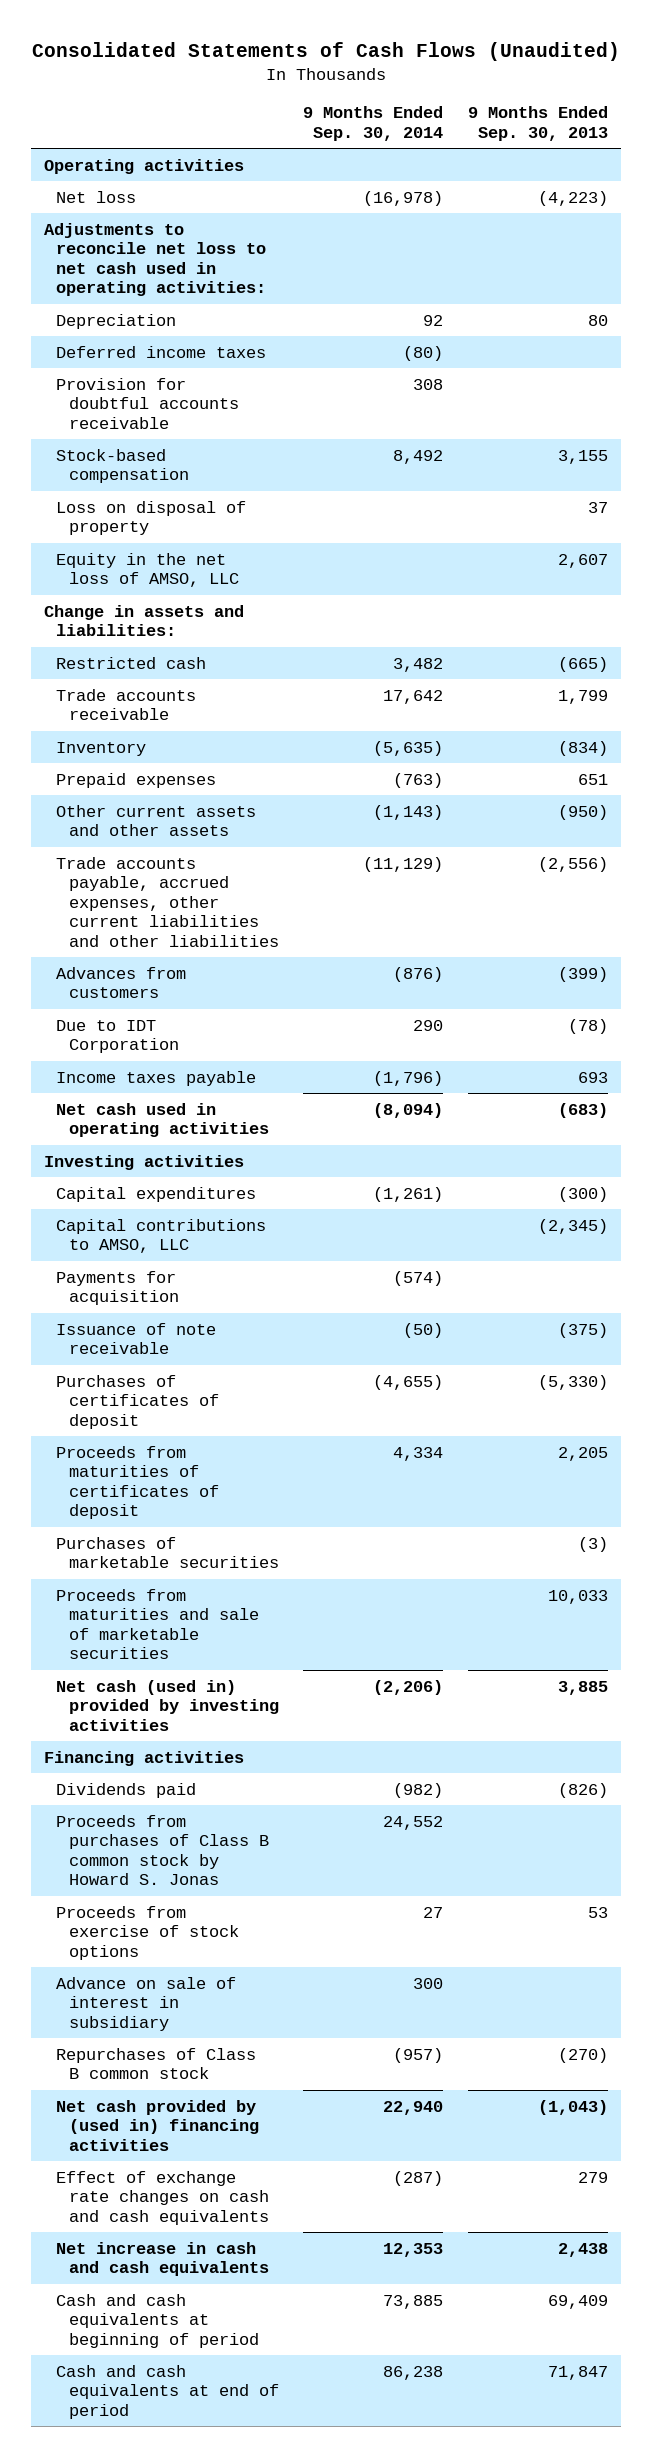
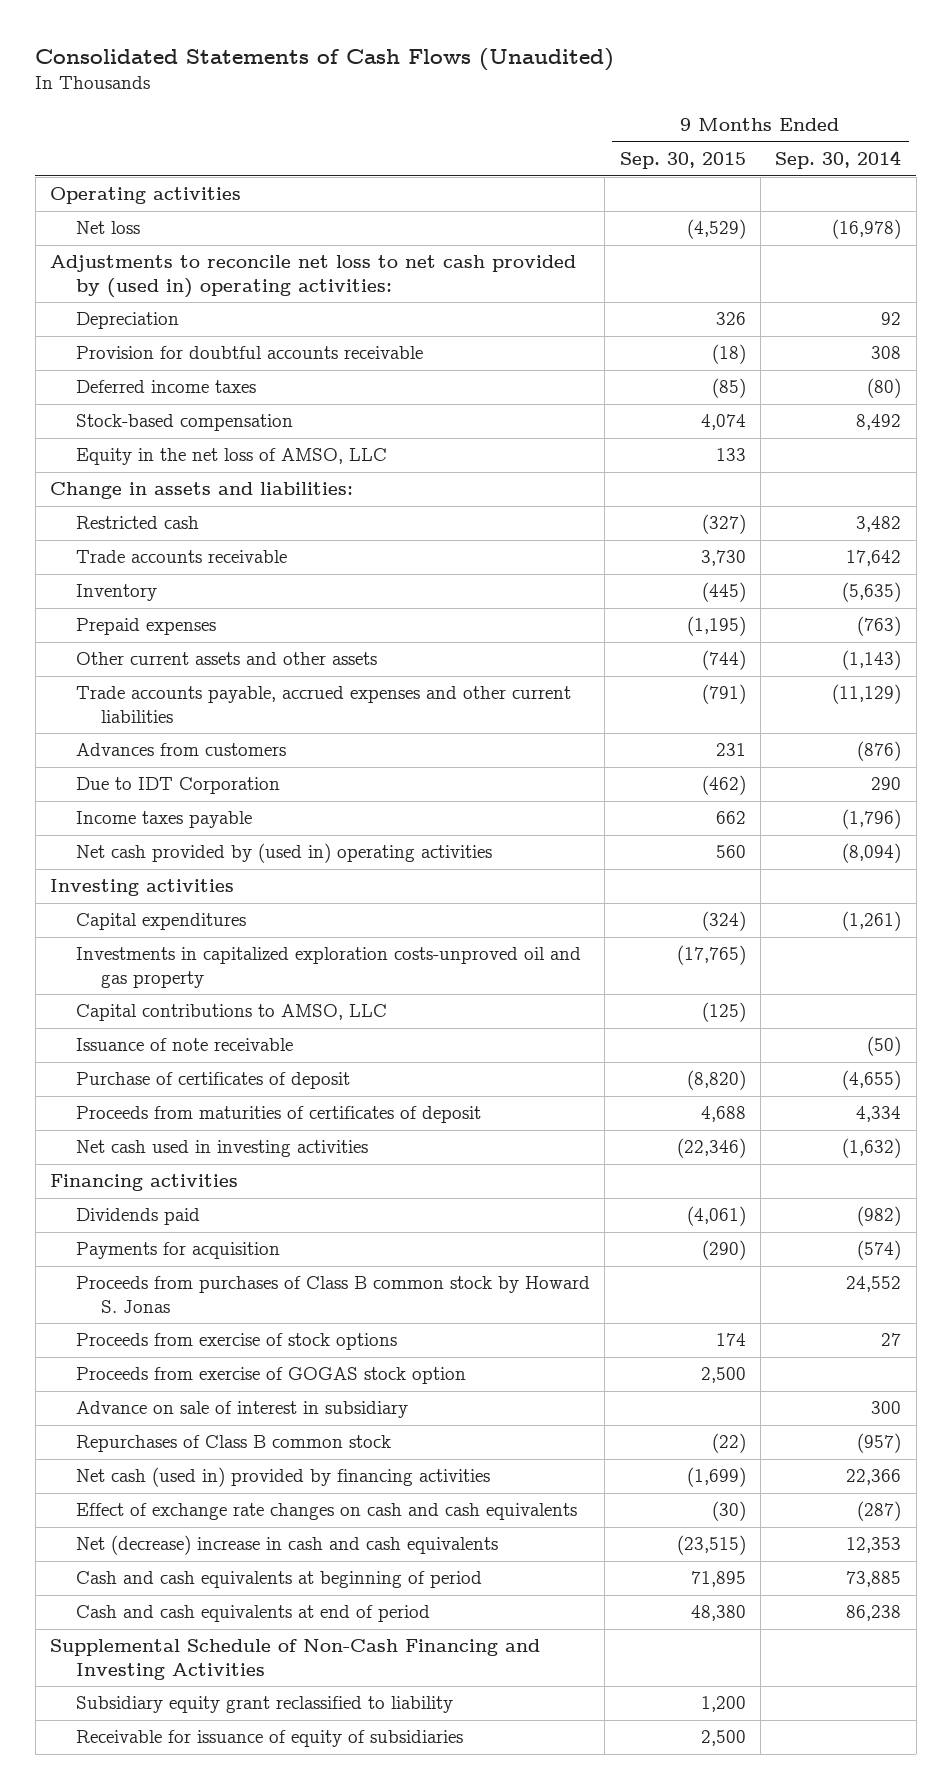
- | 9 Months Ended Sep. 30, 2014 | 9 Months Ended Sep. 30, 2013
+ | 9 Months Ended Sep. 30, 2015 | 9 Months Ended Sep. 30, 2014
- Adjustments to reconcile net loss to net cash used in operating activities:
+ Adjustments to reconcile net loss to net cash provided by (used in) operating activities:
moved down: Deferred income taxes | (85) | (80)
- Loss on disposal of property | | 37
- Trade accounts payable, accrued expenses, other current liabilities and other liabilities | (11,129) | (2,556)
+ Trade accounts payable, accrued expenses and other current liabilities | (791) | (11,129)
- Net cash used in operating activities | (8,094) | (683)
+ Net cash provided by (used in) operating activities | 560 | (8,094)
+ Investments in capitalized exploration costs-unproved oil and gas property | (17,765) |
- Purchases of certificates of deposit | (4,655) | (5,330)
+ Purchase of certificates of deposit | (8,820) | (4,655)
- Purchases of marketable securities | | (3)
- Proceeds from maturities and sale of marketable securities | | 10,033
- Net cash (used in) provided by investing activities | (2,206) | 3,885
+ Net cash used in investing activities | (22,346) | (1,632)
moved down: Payments for acquisition | (290) | (574)
+ Proceeds from exercise of GOGAS stock option | 2,500 |
- Net cash provided by (used in) financing activities | 22,940 | (1,043)
+ Net cash (used in) provided by financing activities | (1,699) | 22,366
- Net increase in cash and cash equivalents | 12,353 | 2,438
+ Net (decrease) increase in cash and cash equivalents | (23,515) | 12,353
+ Supplemental Schedule of Non-Cash Financing and Investing Activities
+ Subsidiary equity grant reclassified to liability | 1,200 |
+ Receivable for issuance of equity of subsidiaries | 2,500 |

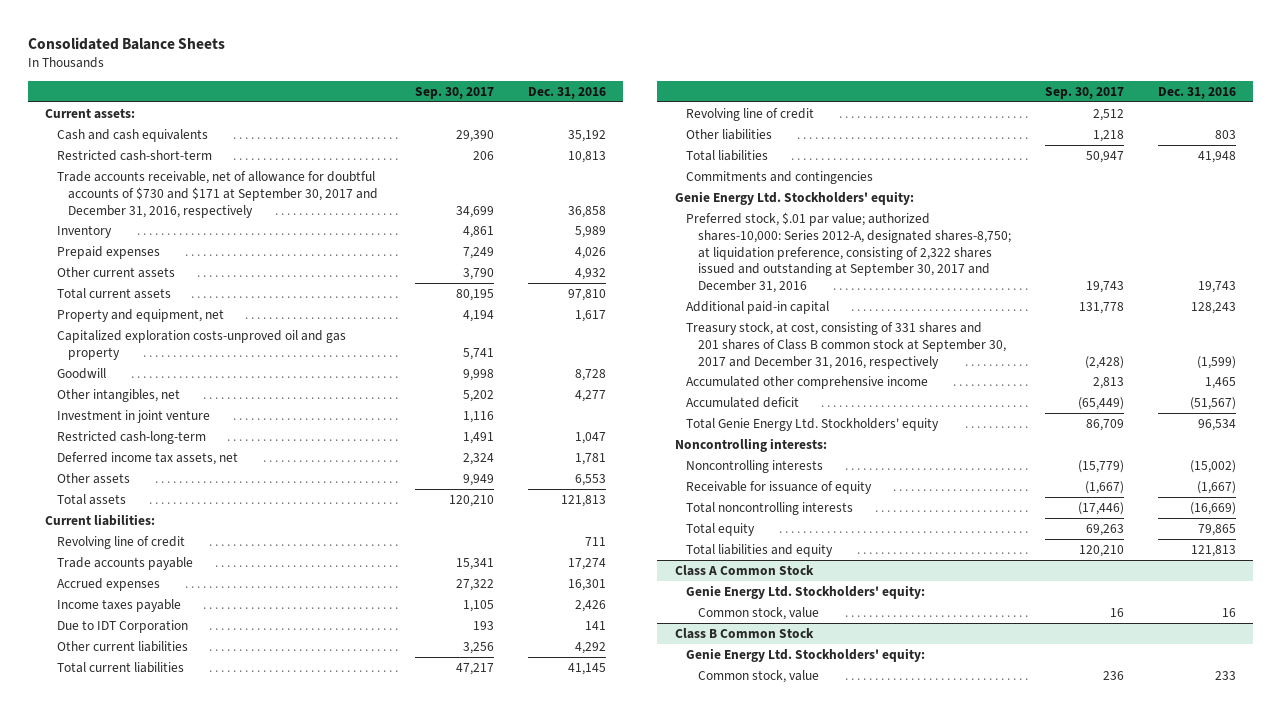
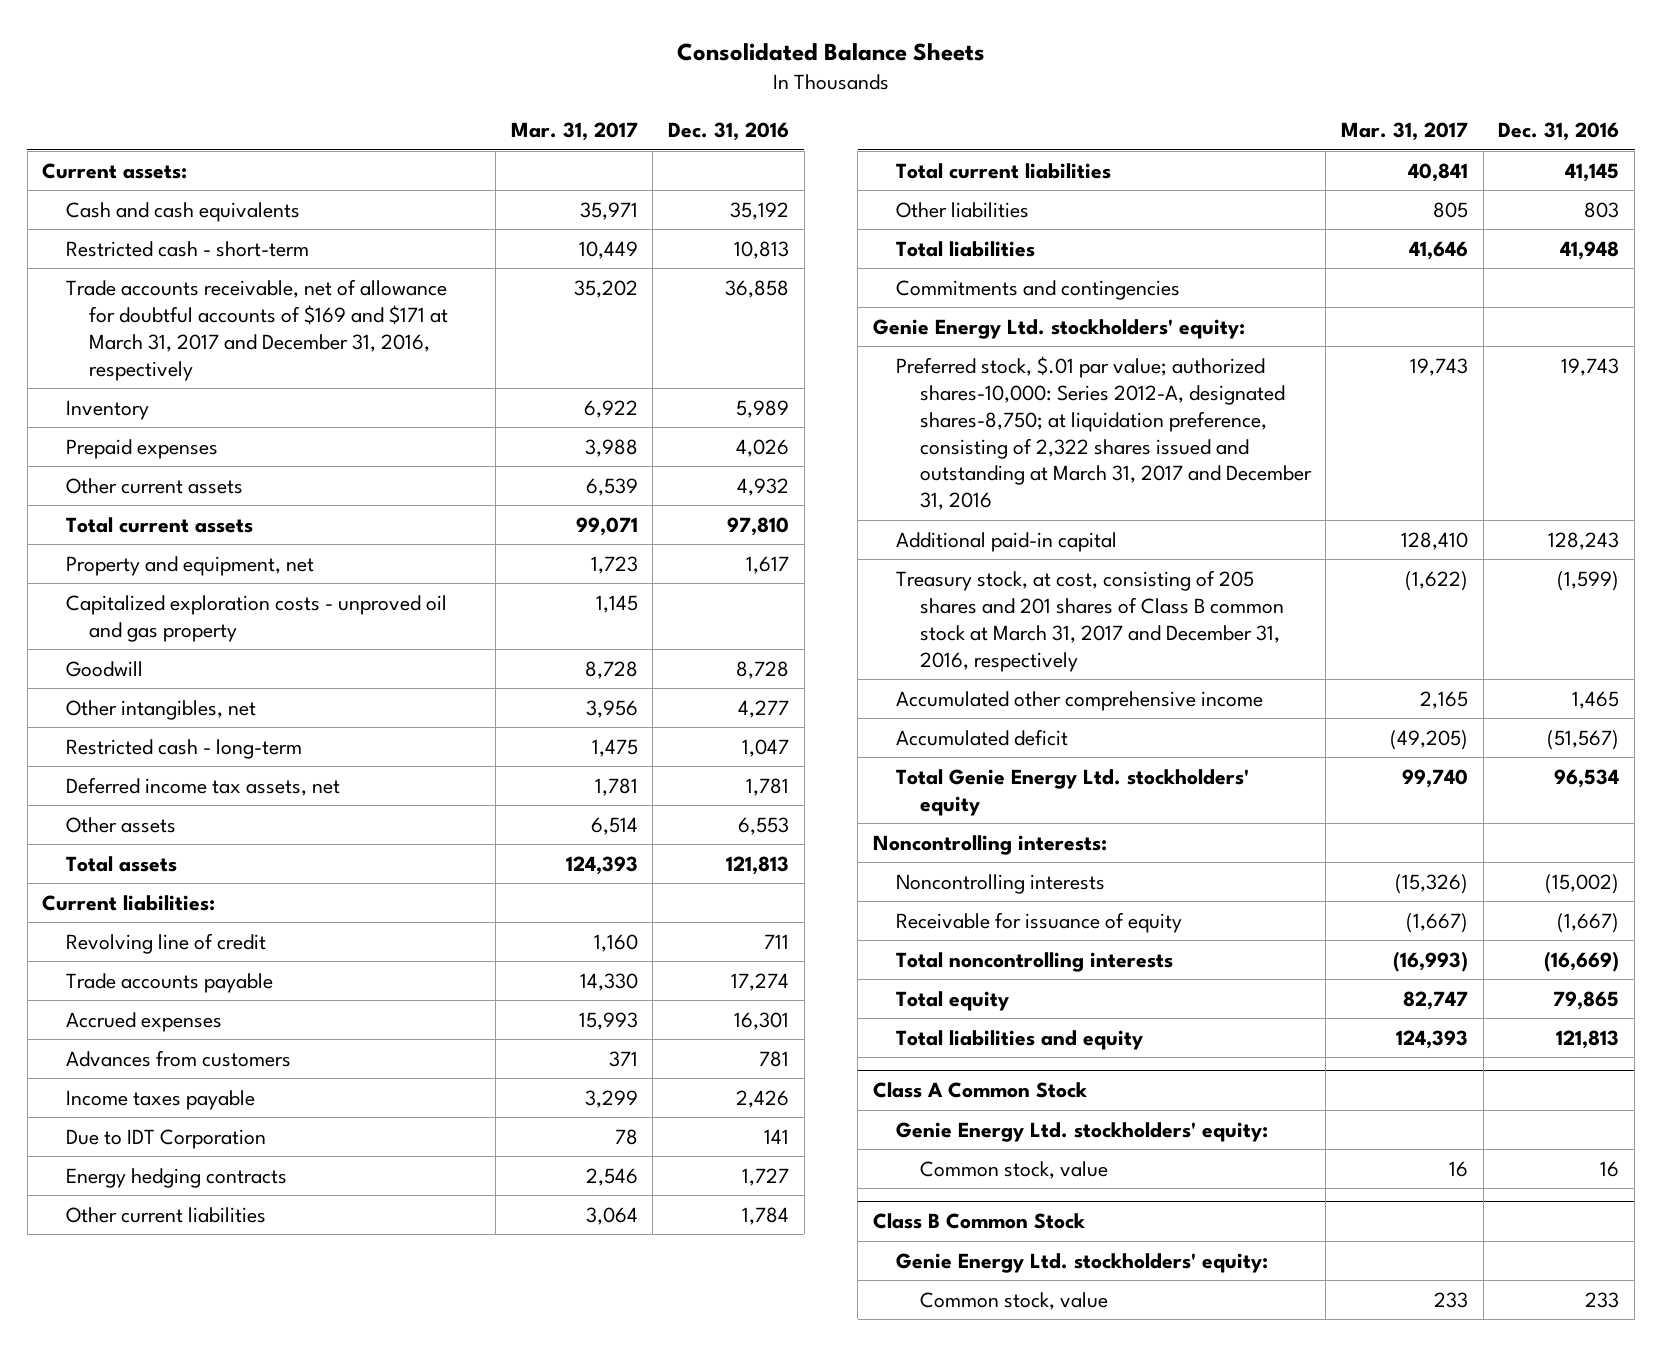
- | Sep. 30, 2017 | Dec. 31, 2016
+ | Mar. 31, 2017 | Dec. 31, 2016
- Restricted cash-short-term | 206 | 10,813
- Trade accounts receivable, net of allowance for doubtful accounts of $730 and $171 at September 30, 2017 and December 31, 2016, respectively | 34,699 | 36,858
+ Restricted cash - short-term | 10,449 | 10,813
+ Trade accounts receivable, net of allowance for doubtful accounts of $169 and $171 at March 31, 2017 and December 31, 2016, respectively | 35,202 | 36,858
- Capitalized exploration costs-unproved oil and gas property | 5,741 |
+ Capitalized exploration costs - unproved oil and gas property | 1,145 |
- Investment in joint venture | 1,116 |
- Restricted cash-long-term | 1,491 | 1,047
+ Restricted cash - long-term | 1,475 | 1,047
+ Advances from customers | 371 | 781
- Other current liabilities | 3,256 | 4,292
+ Energy hedging contracts | 2,546 | 1,727
+ Other current liabilities | 3,064 | 1,784
- Revolving line of credit | 2,512 |
- Genie Energy Ltd. Stockholders' equity:
- Preferred stock, $.01 par value; authorized shares-10,000: Series 2012-A, designated shares-8,750; at liquidation preference, consisting of 2,322 shares issued and outstanding at September 30, 2017 and December 31, 2016 | 19,743 | 19,743
+ Genie Energy Ltd. stockholders' equity:
+ Preferred stock, $.01 par value; authorized shares-10,000: Series 2012-A, designated shares-8,750; at liquidation preference, consisting of 2,322 shares issued and outstanding at March 31, 2017 and December 31, 2016 | 19,743 | 19,743
- Treasury stock, at cost, consisting of 331 shares and 201 shares of Class B common stock at September 30, 2017 and December 31, 2016, respectively | (2,428) | (1,599)
+ Treasury stock, at cost, consisting of 205 shares and 201 shares of Class B common stock at March 31, 2017 and December 31, 2016, respectively | (1,622) | (1,599)
- Total Genie Energy Ltd. Stockholders' equity | 86,709 | 96,534
+ Total Genie Energy Ltd. stockholders' equity | 99,740 | 96,534
@ Class A Common Stock
- Genie Energy Ltd. Stockholders' equity:
+ Genie Energy Ltd. stockholders' equity:
@ Class B Common Stock
- Genie Energy Ltd. Stockholders' equity:
+ Genie Energy Ltd. stockholders' equity:

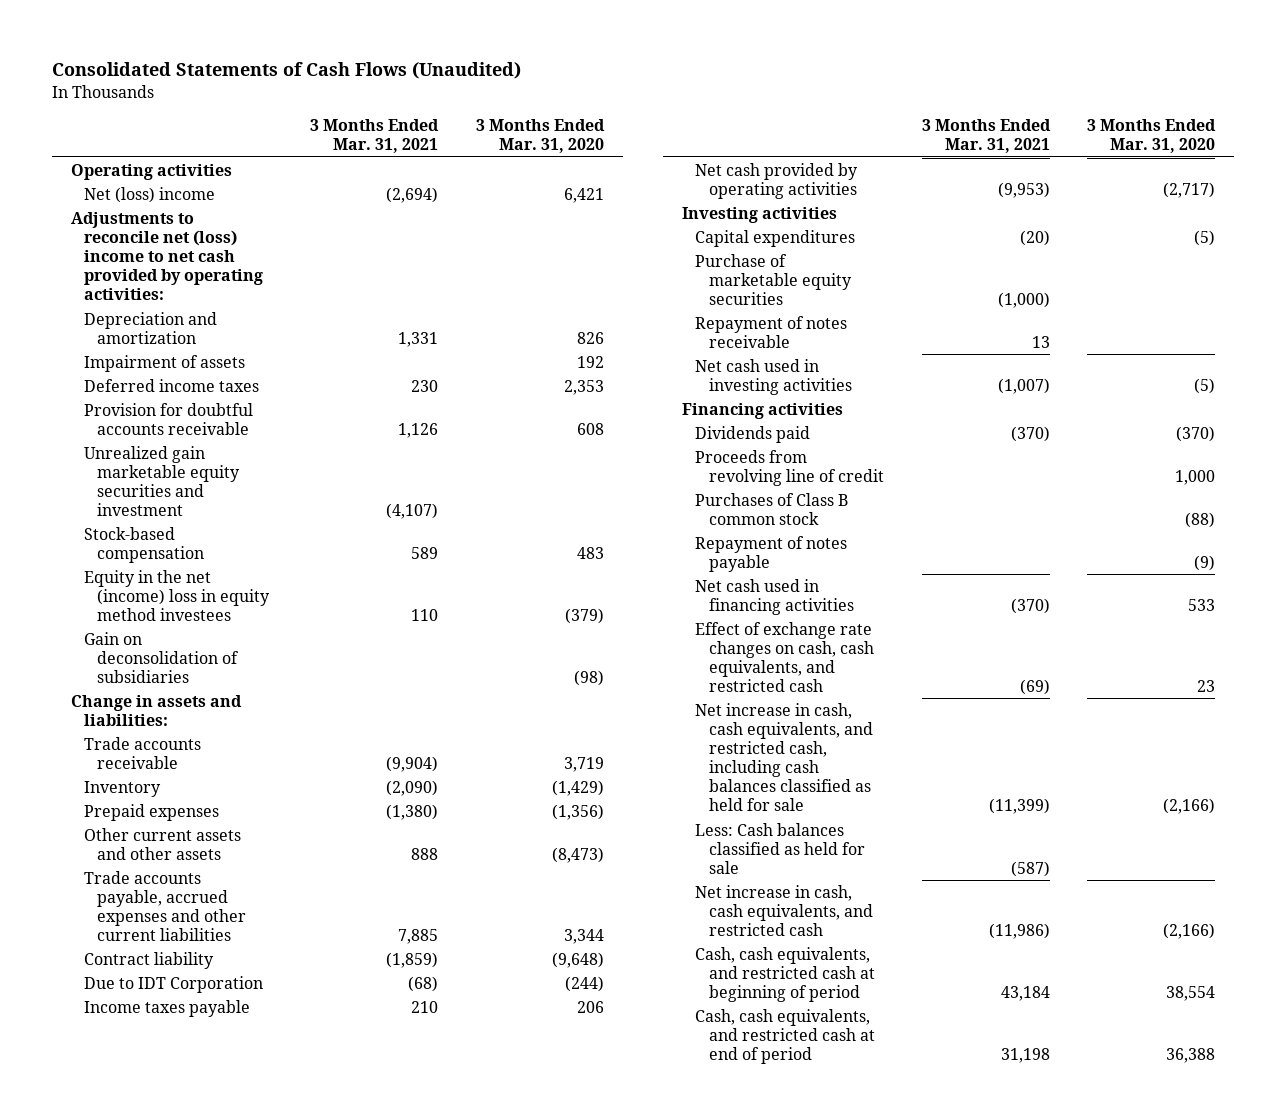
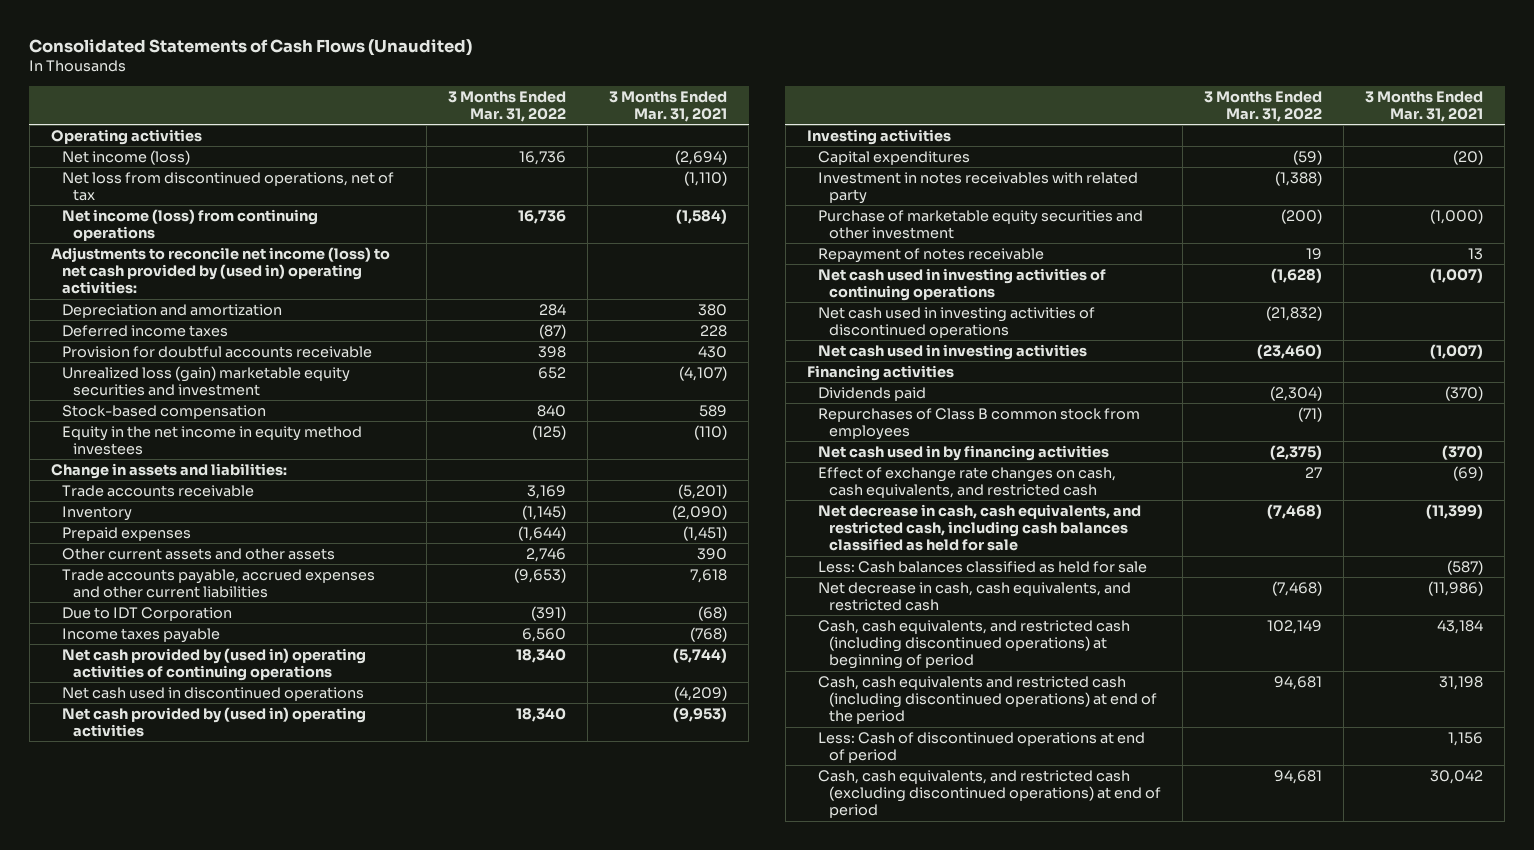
- | 3 Months Ended Mar. 31, 2021 | 3 Months Ended Mar. 31, 2020
+ | 3 Months Ended Mar. 31, 2022 | 3 Months Ended Mar. 31, 2021
- Net (loss) income | (2,694) | 6,421
- Adjustments to reconcile net (loss) income to net cash provided by operating activities:
- Depreciation and amortization | 1,331 | 826
- Impairment of assets | | 192
- Deferred income taxes | 230 | 2,353
- Provision for doubtful accounts receivable | 1,126 | 608
- Unrealized gain marketable equity securities and investment | (4,107) |
+ Net income (loss) | 16,736 | (2,694)
+ Net loss from discontinued operations, net of tax | | (1,110)
+ Net income (loss) from continuing operations | 16,736 | (1,584)
+ Adjustments to reconcile net income (loss) to net cash provided by (used in) operating activities:
+ Depreciation and amortization | 284 | 380
+ Deferred income taxes | (87) | 228
+ Provision for doubtful accounts receivable | 398 | 430
+ Unrealized loss (gain) marketable equity securities and investment | 652 | (4,107)
- Equity in the net (income) loss in equity method investees | 110 | (379)
- Gain on deconsolidation of subsidiaries | | (98)
+ Equity in the net income in equity method investees | (125) | (110)
- Trade accounts receivable | (9,904) | 3,719
+ Trade accounts receivable | 3,169 | (5,201)
- Prepaid expenses | (1,380) | (1,356)
- Other current assets and other assets | 888 | (8,473)
- Trade accounts payable, accrued expenses and other current liabilities | 7,885 | 3,344
- Contract liability | (1,859) | (9,648)
+ Prepaid expenses | (1,644) | (1,451)
+ Other current assets and other assets | 2,746 | 390
+ Trade accounts payable, accrued expenses and other current liabilities | (9,653) | 7,618
- Income taxes payable | 210 | 206
- Net cash provided by operating activities | (9,953) | (2,717)
+ Income taxes payable | 6,560 | (768)
+ Net cash provided by (used in) operating activities of continuing operations | 18,340 | (5,744)
+ Net cash used in discontinued operations | | (4,209)
+ Net cash provided by (used in) operating activities | 18,340 | (9,953)
- Purchase of marketable equity securities | (1,000) |
+ Investment in notes receivables with related party | (1,388) |
+ Purchase of marketable equity securities and other investment | (200) | (1,000)
+ Net cash used in investing activities of continuing operations | (1,628) | (1,007)
+ Net cash used in investing activities of discontinued operations | (21,832) |
- Proceeds from revolving line of credit | | 1,000
- Purchases of Class B common stock | | (88)
- Repayment of notes payable | | (9)
- Net cash used in financing activities | (370) | 533
+ Repurchases of Class B common stock from employees | (71) |
+ Net cash used in by financing activities | (2,375) | (370)
- Net increase in cash, cash equivalents, and restricted cash, including cash balances classified as held for sale | (11,399) | (2,166)
+ Net decrease in cash, cash equivalents, and restricted cash, including cash balances classified as held for sale | (7,468) | (11,399)
- Net increase in cash, cash equivalents, and restricted cash | (11,986) | (2,166)
- Cash, cash equivalents, and restricted cash at beginning of period | 43,184 | 38,554
- Cash, cash equivalents, and restricted cash at end of period | 31,198 | 36,388
+ Net decrease in cash, cash equivalents, and restricted cash | (7,468) | (11,986)
+ Cash, cash equivalents, and restricted cash (including discontinued operations) at beginning of period | 102,149 | 43,184
+ Cash, cash equivalents and restricted cash (including discontinued operations) at end of the period | 94,681 | 31,198
+ Less: Cash of discontinued operations at end of period | | 1,156
+ Cash, cash equivalents, and restricted cash (excluding discontinued operations) at end of period | 94,681 | 30,042

